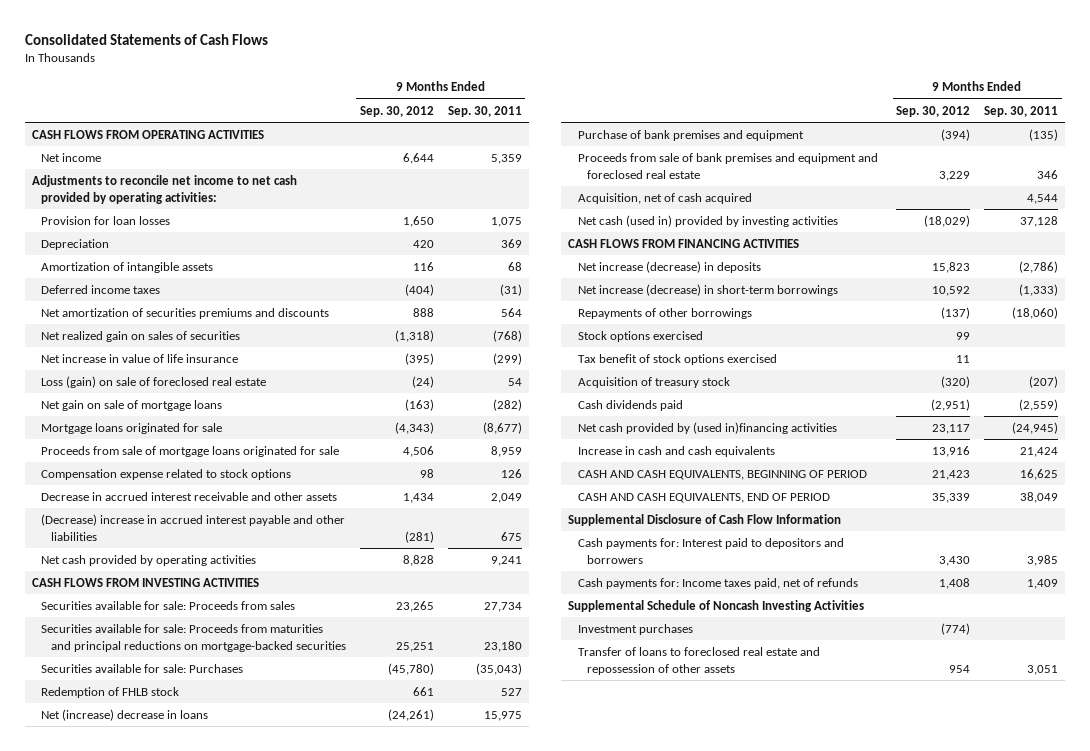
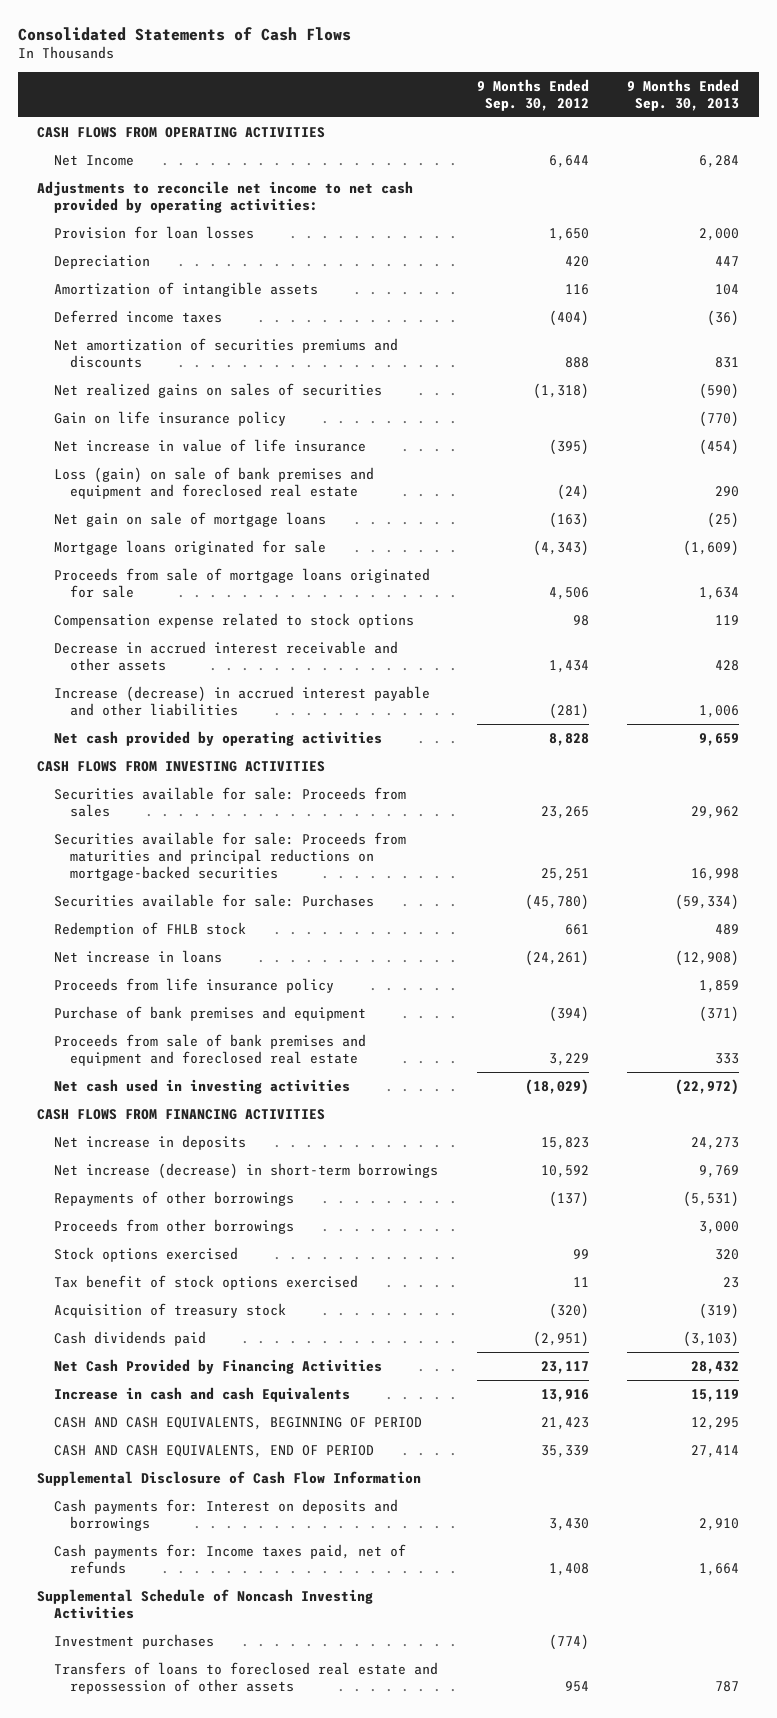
- | 9 Months Ended Sep. 30, 2012 | 9 Months Ended Sep. 30, 2011
+ | 9 Months Ended Sep. 30, 2012 | 9 Months Ended Sep. 30, 2013
- Net income | 6,644 | 5,359
+ Net Income | 6,644 | 6,284
- Net realized gain on sales of securities | (1,318) | (768)
+ Net realized gains on sales of securities | (1,318) | (590)
+ Gain on life insurance policy | | (770)
- Loss (gain) on sale of foreclosed real estate | (24) | 54
+ Loss (gain) on sale of bank premises and equipment and foreclosed real estate | (24) | 290
- (Decrease) increase in accrued interest payable and other liabilities | (281) | 675
+ Increase (decrease) in accrued interest payable and other liabilities | (281) | 1,006
- Net (increase) decrease in loans | (24,261) | 15,975
+ Net increase in loans | (24,261) | (12,908)
+ Proceeds from life insurance policy | | 1,859
- Acquisition, net of cash acquired | | 4,544
- Net cash (used in) provided by investing activities | (18,029) | 37,128
+ Net cash used in investing activities | (18,029) | (22,972)
- Net increase (decrease) in deposits | 15,823 | (2,786)
+ Net increase in deposits | 15,823 | 24,273
+ Proceeds from other borrowings | | 3,000
- Net cash provided by (used in)financing activities | 23,117 | (24,945)
- Increase in cash and cash equivalents | 13,916 | 21,424
+ Net Cash Provided by Financing Activities | 23,117 | 28,432
+ Increase in cash and cash Equivalents | 13,916 | 15,119
- Cash payments for: Interest paid to depositors and borrowers | 3,430 | 3,985
+ Cash payments for: Interest on deposits and borrowings | 3,430 | 2,910
- Transfer of loans to foreclosed real estate and repossession of other assets | 954 | 3,051
+ Transfers of loans to foreclosed real estate and repossession of other assets | 954 | 787

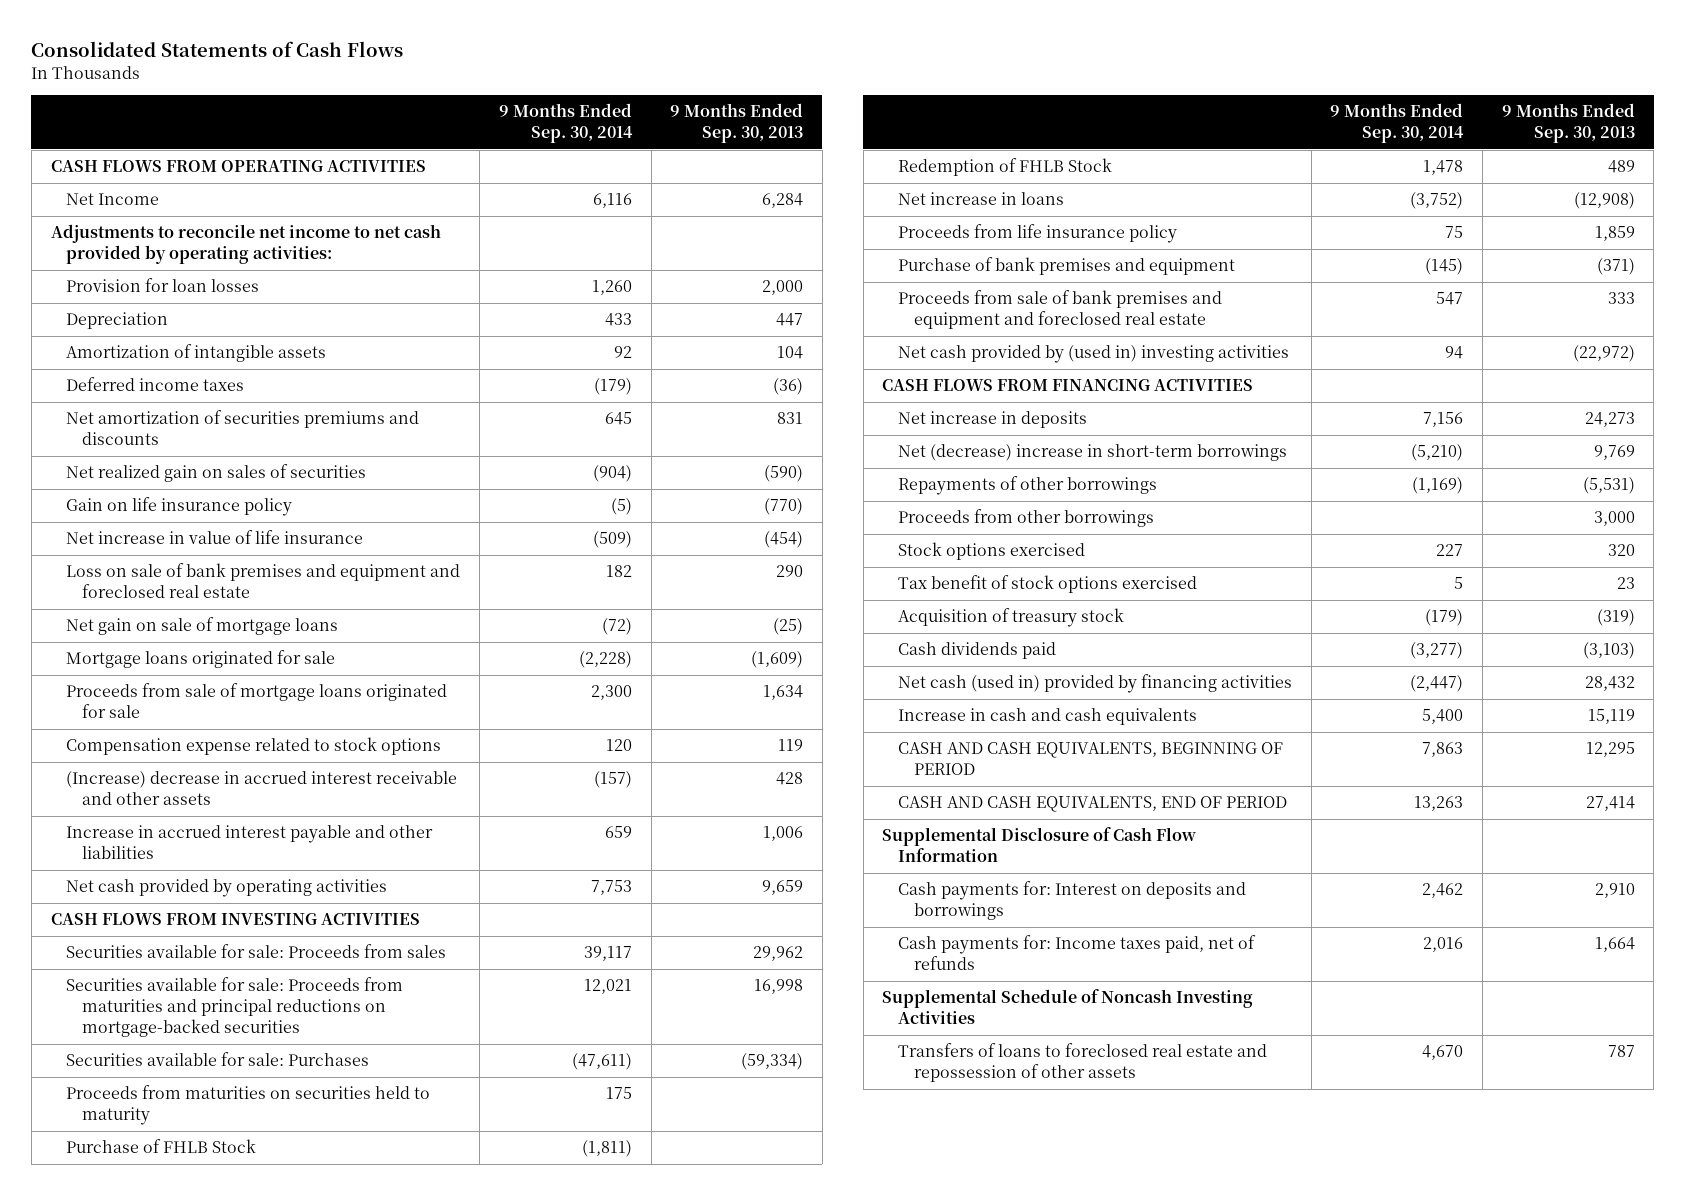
- | 9 Months Ended Sep. 30, 2012 | 9 Months Ended Sep. 30, 2013
+ | 9 Months Ended Sep. 30, 2014 | 9 Months Ended Sep. 30, 2013
- Net realized gains on sales of securities | (1,318) | (590)
+ Net realized gain on sales of securities | (904) | (590)
- Loss (gain) on sale of bank premises and equipment and foreclosed real estate | (24) | 290
+ Loss on sale of bank premises and equipment and foreclosed real estate | 182 | 290
- Decrease in accrued interest receivable and other assets | 1,434 | 428
- Increase (decrease) in accrued interest payable and other liabilities | (281) | 1,006
+ (Increase) decrease in accrued interest receivable and other assets | (157) | 428
+ Increase in accrued interest payable and other liabilities | 659 | 1,006
- Redemption of FHLB stock | 661 | 489
+ Proceeds from maturities on securities held to maturity | 175 |
+ Purchase of FHLB Stock | (1,811) |
+ Redemption of FHLB Stock | 1,478 | 489
- Net cash used in investing activities | (18,029) | (22,972)
+ Net cash provided by (used in) investing activities | 94 | (22,972)
- Net increase (decrease) in short-term borrowings | 10,592 | 9,769
+ Net (decrease) increase in short-term borrowings | (5,210) | 9,769
- Net Cash Provided by Financing Activities | 23,117 | 28,432
- Increase in cash and cash Equivalents | 13,916 | 15,119
+ Net cash (used in) provided by financing activities | (2,447) | 28,432
+ Increase in cash and cash equivalents | 5,400 | 15,119
- Investment purchases | (774) |

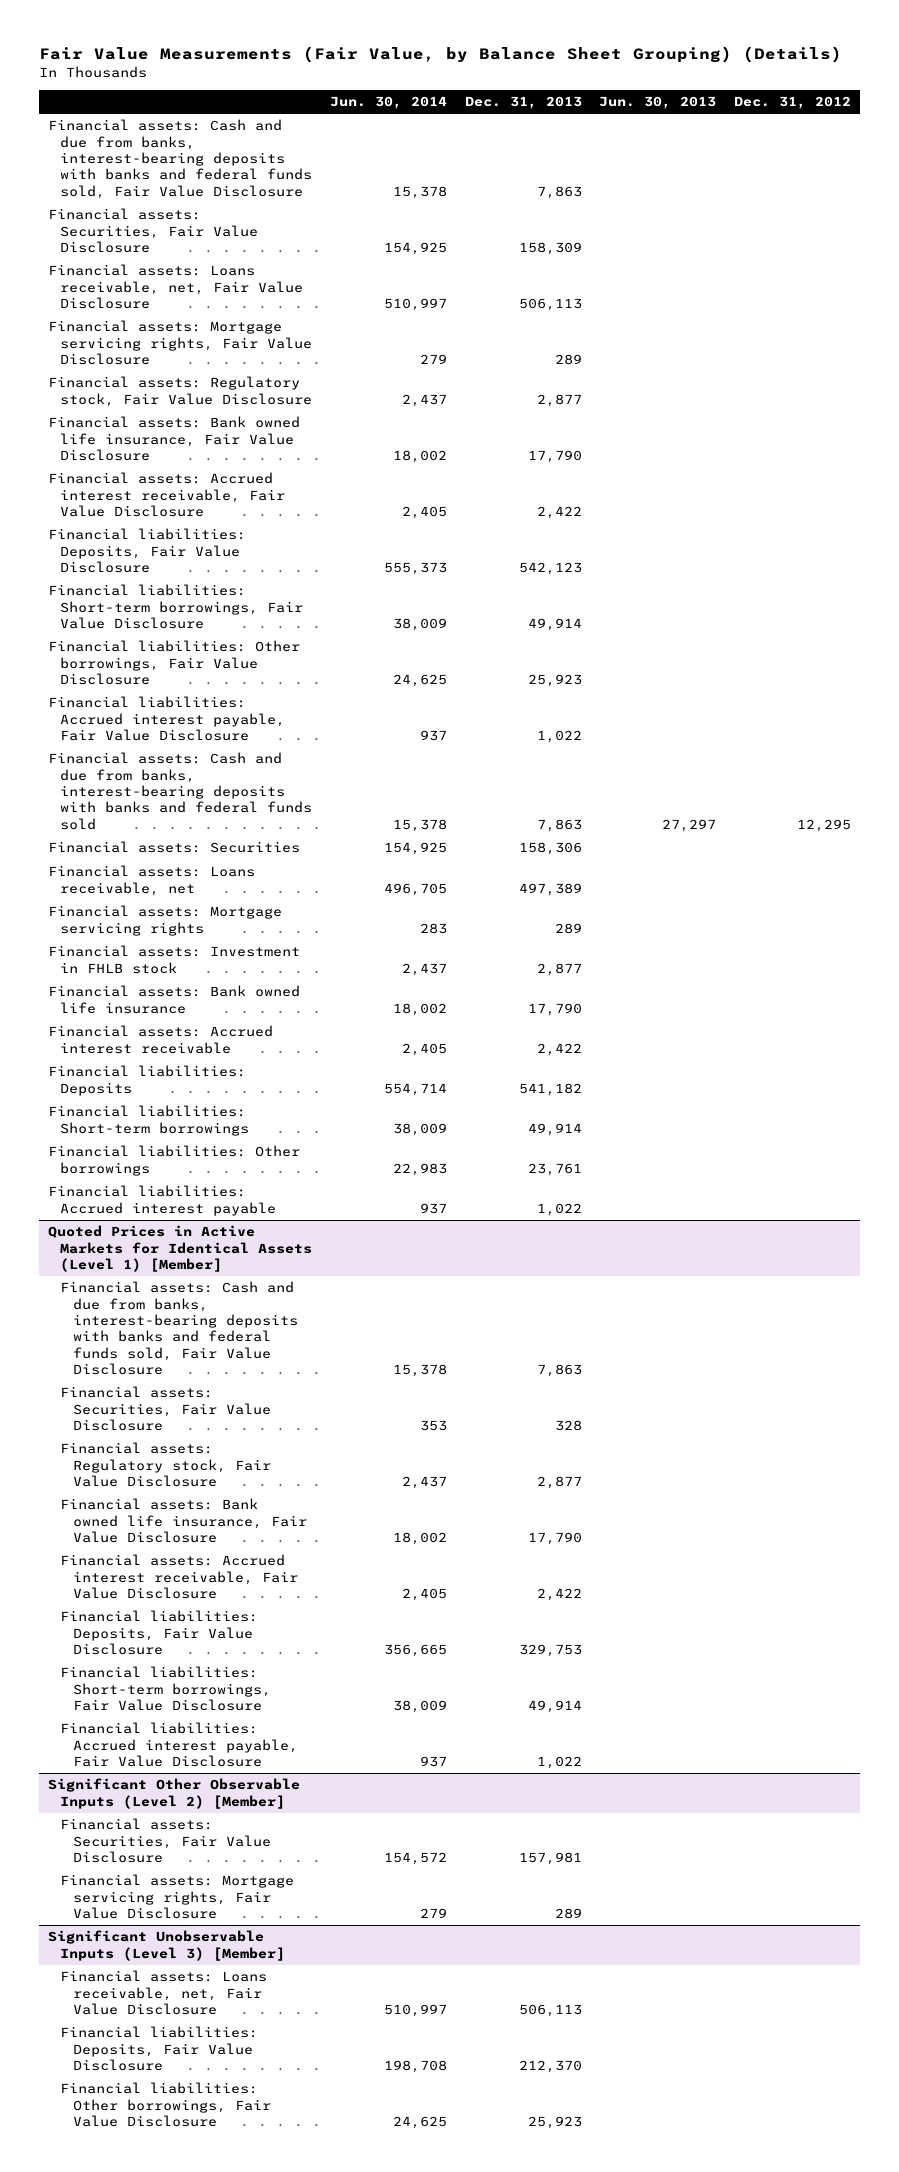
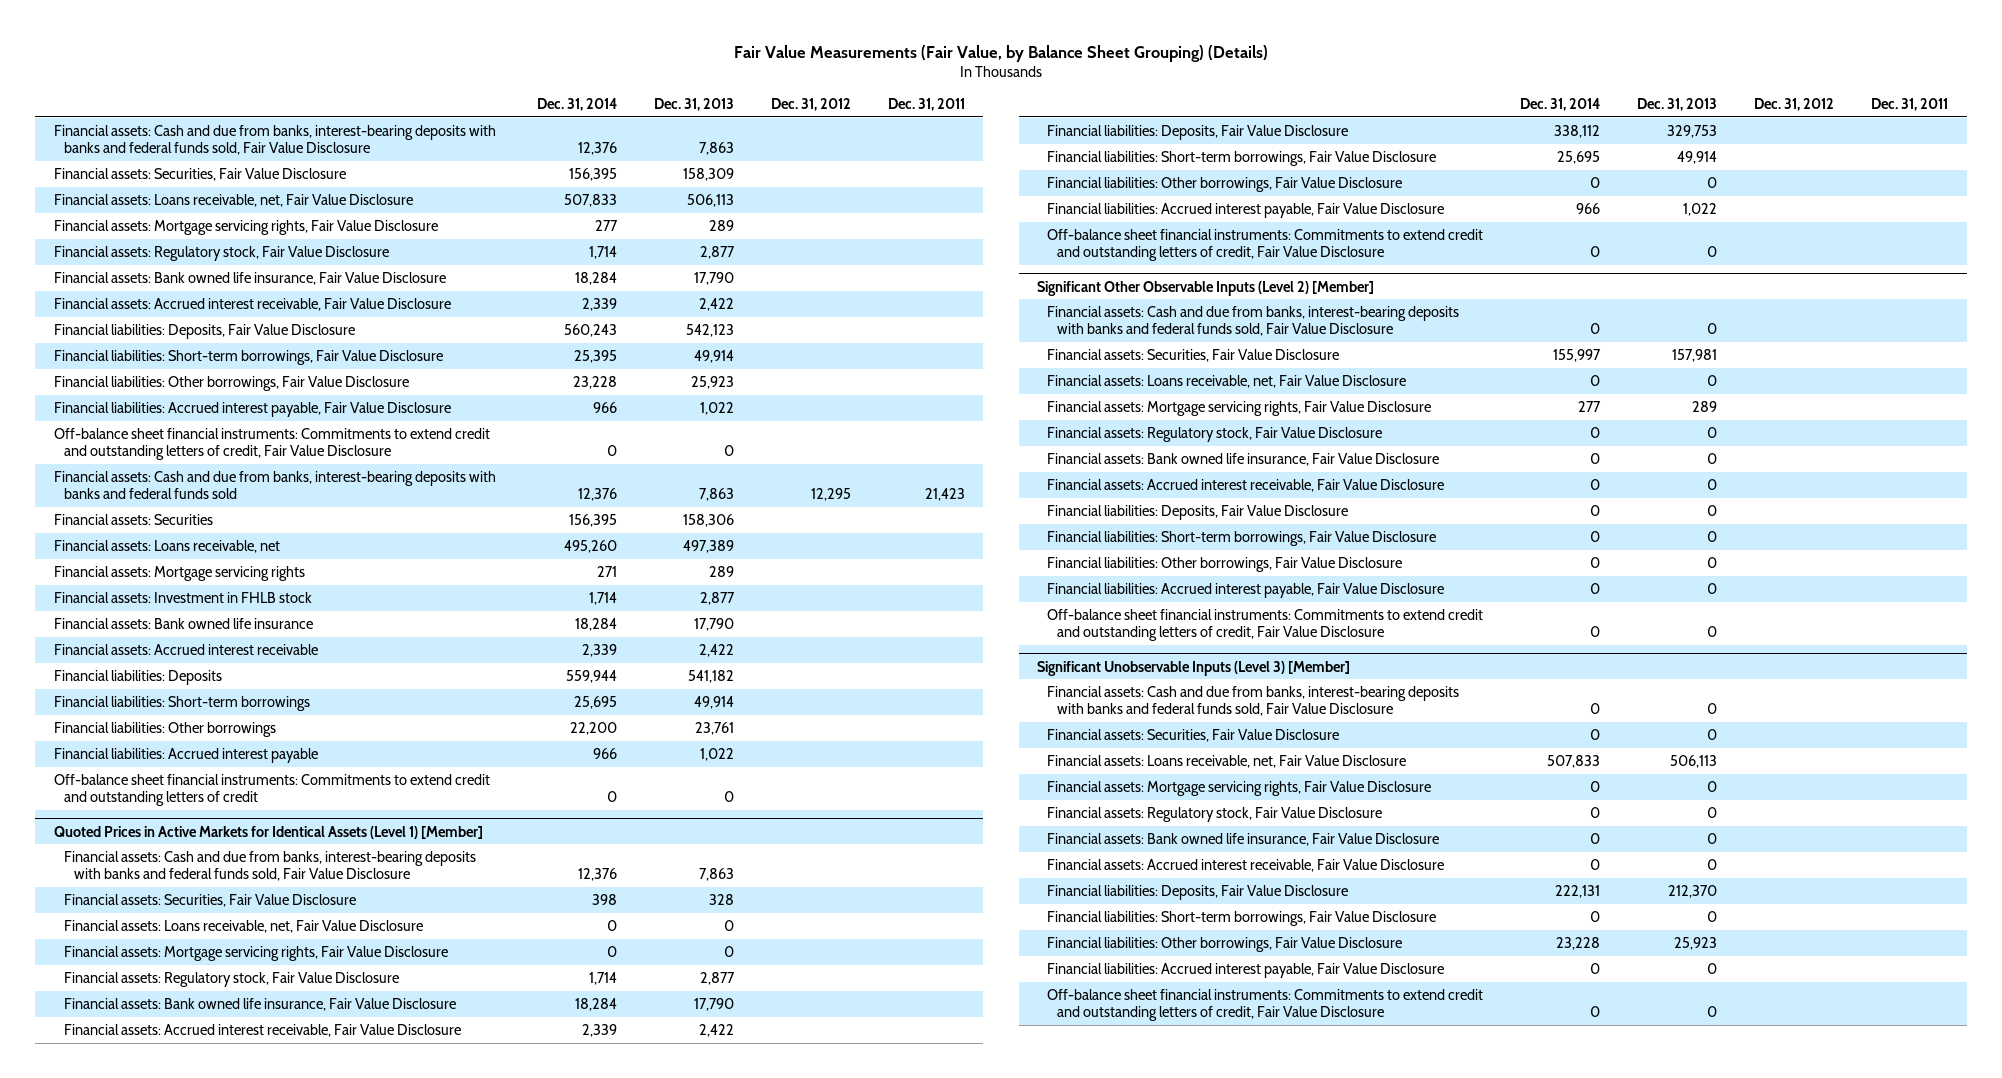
- | Jun. 30, 2014 | Dec. 31, 2013 | Jun. 30, 2013 | Dec. 31, 2012
+ | Dec. 31, 2014 | Dec. 31, 2013 | Dec. 31, 2012 | Dec. 31, 2011
+ Off-balance sheet financial instruments: Commitments to extend credit and outstanding letters of credit, Fair Value Disclosure | 0 | 0 | |
+ Off-balance sheet financial instruments: Commitments to extend credit and outstanding letters of credit | 0 | 0 | |
@ Quoted Prices in Active Markets for Identical Assets (Level 1) [Member]
+ Financial assets: Loans receivable, net, Fair Value Disclosure | 0 | 0 | |
+ Financial assets: Mortgage servicing rights, Fair Value Disclosure | 0 | 0 | |
+ Financial liabilities: Other borrowings, Fair Value Disclosure | 0 | 0 | |
+ Off-balance sheet financial instruments: Commitments to extend credit and outstanding letters of credit, Fair Value Disclosure | 0 | 0 | |
@ Significant Other Observable Inputs (Level 2) [Member]
+ Financial assets: Cash and due from banks, interest-bearing deposits with banks and federal funds sold, Fair Value Disclosure | 0 | 0 | |
+ Financial assets: Loans receivable, net, Fair Value Disclosure | 0 | 0 | |
+ Financial assets: Regulatory stock, Fair Value Disclosure | 0 | 0 | |
+ Financial assets: Bank owned life insurance, Fair Value Disclosure | 0 | 0 | |
+ Financial assets: Accrued interest receivable, Fair Value Disclosure | 0 | 0 | |
+ Financial liabilities: Deposits, Fair Value Disclosure | 0 | 0 | |
+ Financial liabilities: Short-term borrowings, Fair Value Disclosure | 0 | 0 | |
+ Financial liabilities: Other borrowings, Fair Value Disclosure | 0 | 0 | |
+ Financial liabilities: Accrued interest payable, Fair Value Disclosure | 0 | 0 | |
+ Off-balance sheet financial instruments: Commitments to extend credit and outstanding letters of credit, Fair Value Disclosure | 0 | 0 | |
@ Significant Unobservable Inputs (Level 3) [Member]
+ Financial assets: Cash and due from banks, interest-bearing deposits with banks and federal funds sold, Fair Value Disclosure | 0 | 0 | |
+ Financial assets: Securities, Fair Value Disclosure | 0 | 0 | |
+ Financial assets: Mortgage servicing rights, Fair Value Disclosure | 0 | 0 | |
+ Financial assets: Regulatory stock, Fair Value Disclosure | 0 | 0 | |
+ Financial assets: Bank owned life insurance, Fair Value Disclosure | 0 | 0 | |
+ Financial assets: Accrued interest receivable, Fair Value Disclosure | 0 | 0 | |
+ Financial liabilities: Short-term borrowings, Fair Value Disclosure | 0 | 0 | |
+ Financial liabilities: Accrued interest payable, Fair Value Disclosure | 0 | 0 | |
+ Off-balance sheet financial instruments: Commitments to extend credit and outstanding letters of credit, Fair Value Disclosure | 0 | 0 | |

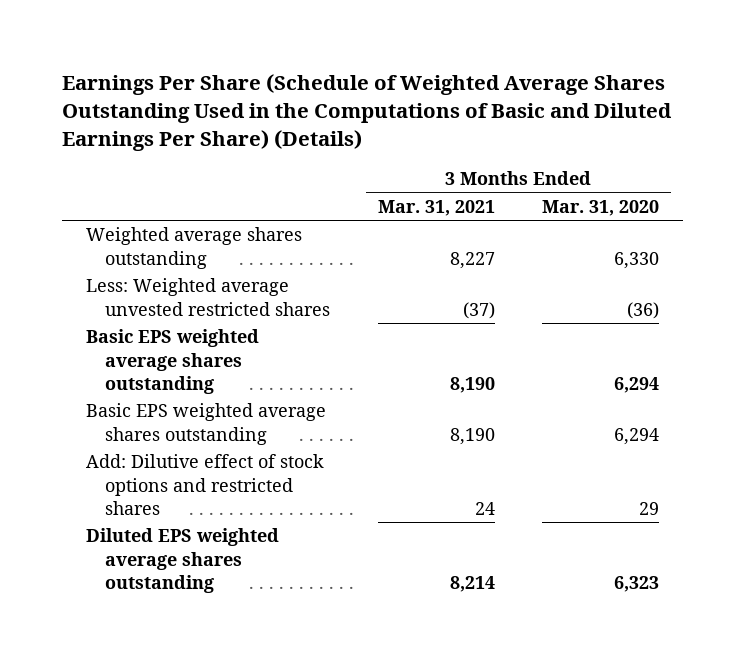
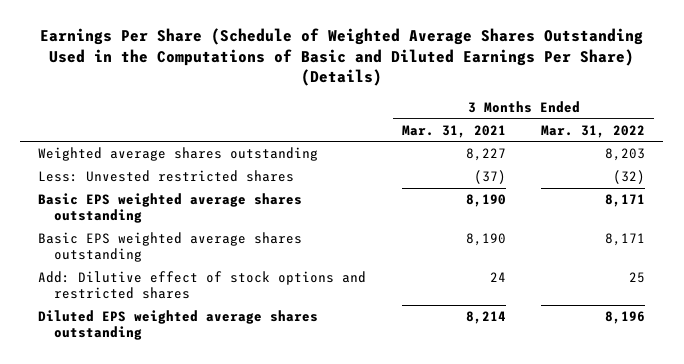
- | 3 Months Ended Mar. 31, 2021 | 3 Months Ended Mar. 31, 2020
+ | 3 Months Ended Mar. 31, 2021 | 3 Months Ended Mar. 31, 2022
- Less: Weighted average unvested restricted shares | (37) | (36)
+ Less: Unvested restricted shares | (37) | (32)

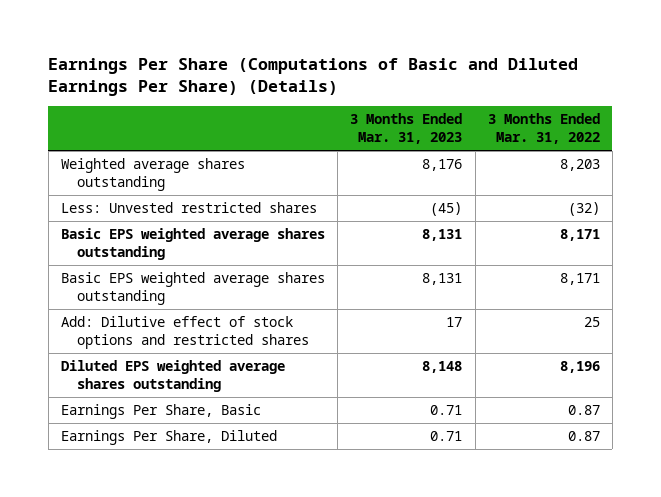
- Earnings Per Share (Schedule of Weighted Average Shares Outstanding Used in the Computations of Basic and Diluted Earnings Per Share) (Details)
+ Earnings Per Share (Computations of Basic and Diluted Earnings Per Share) (Details)
- | 3 Months Ended Mar. 31, 2021 | 3 Months Ended Mar. 31, 2022
+ | 3 Months Ended Mar. 31, 2023 | 3 Months Ended Mar. 31, 2022
+ Earnings Per Share, Basic | 0.71 | 0.87
+ Earnings Per Share, Diluted | 0.71 | 0.87

